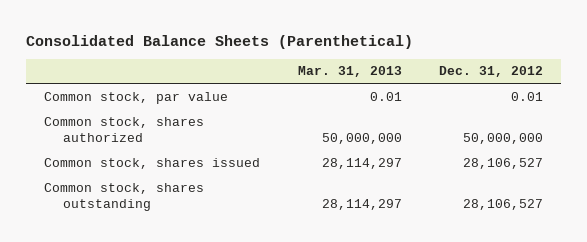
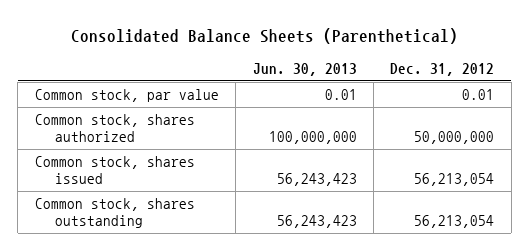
- | Mar. 31, 2013 | Dec. 31, 2012
+ | Jun. 30, 2013 | Dec. 31, 2012
- Common stock, shares issued | 28,114,297 | 28,106,527
- Common stock, shares outstanding | 28,114,297 | 28,106,527
+ Common stock, shares issued | 56,243,423 | 56,213,054
+ Common stock, shares outstanding | 56,243,423 | 56,213,054

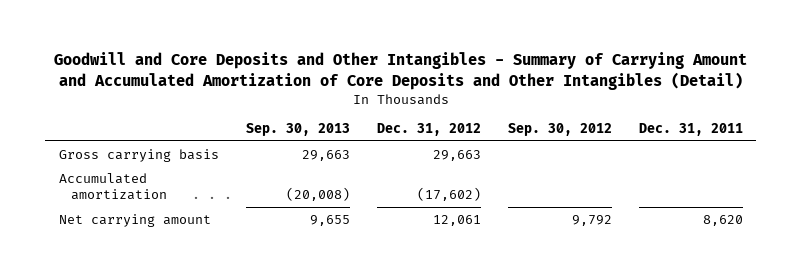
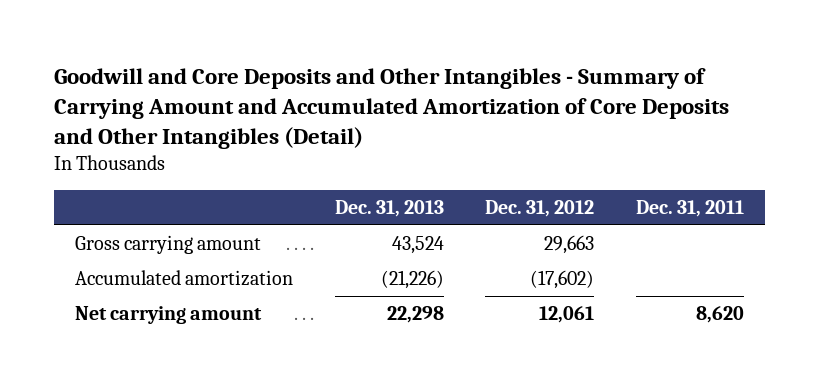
- | Sep. 30, 2013 | Dec. 31, 2012 | Sep. 30, 2012 | Dec. 31, 2011
+ | Dec. 31, 2013 | Dec. 31, 2012 | Dec. 31, 2011
- Gross carrying basis | 29,663 | 29,663 | |
+ Gross carrying amount | 43,524 | 29,663 |

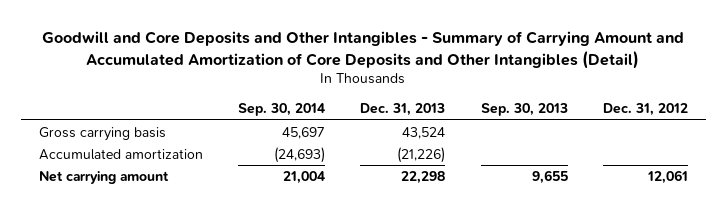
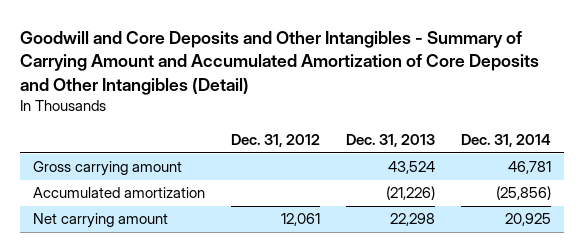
- | Sep. 30, 2014 | Dec. 31, 2013 | Sep. 30, 2013 | Dec. 31, 2012
+ | Dec. 31, 2012 | Dec. 31, 2013 | Dec. 31, 2014
- Gross carrying basis | 45,697 | 43,524 | |
+ Gross carrying amount | | 43,524 | 46,781

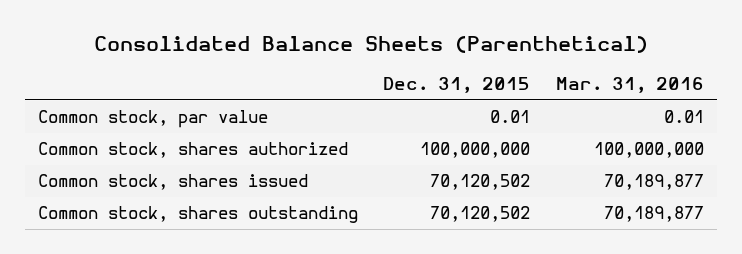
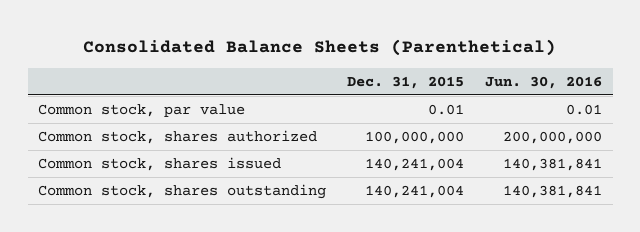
- | Dec. 31, 2015 | Mar. 31, 2016
+ | Dec. 31, 2015 | Jun. 30, 2016
- Common stock, shares issued | 70,120,502 | 70,189,877
- Common stock, shares outstanding | 70,120,502 | 70,189,877
+ Common stock, shares issued | 140,241,004 | 140,381,841
+ Common stock, shares outstanding | 140,241,004 | 140,381,841

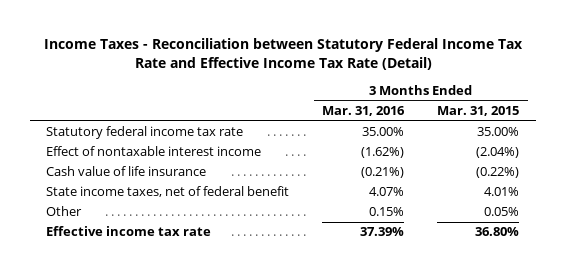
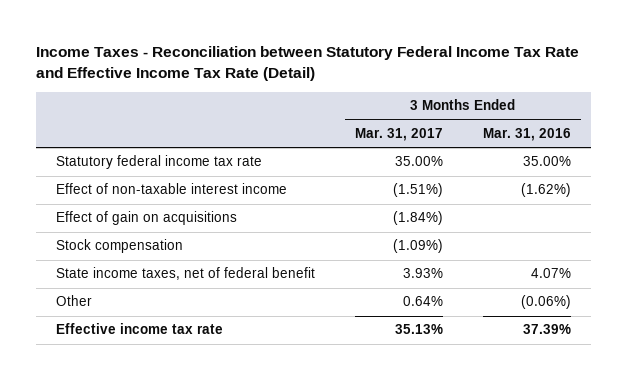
- | 3 Months Ended Mar. 31, 2016 | 3 Months Ended Mar. 31, 2015
+ | 3 Months Ended Mar. 31, 2017 | 3 Months Ended Mar. 31, 2016
- Effect of nontaxable interest income | (1.62%) | (2.04%)
- Cash value of life insurance | (0.21%) | (0.22%)
+ Effect of non-taxable interest income | (1.51%) | (1.62%)
+ Effect of gain on acquisitions | (1.84%) |
+ Stock compensation | (1.09%) |
- Other | 0.15% | 0.05%
+ Other | 0.64% | (0.06%)

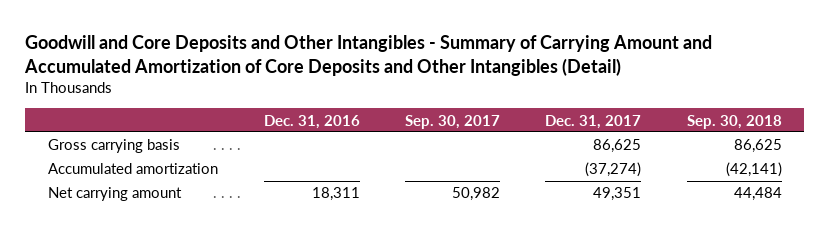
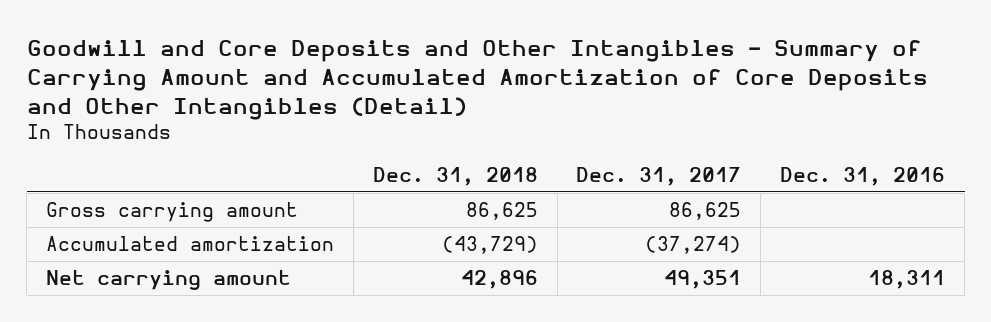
- | Dec. 31, 2016 | Sep. 30, 2017 | Dec. 31, 2017 | Sep. 30, 2018
+ | Dec. 31, 2018 | Dec. 31, 2017 | Dec. 31, 2016
- Gross carrying basis | | | 86,625 | 86,625
+ Gross carrying amount | 86,625 | 86,625 |

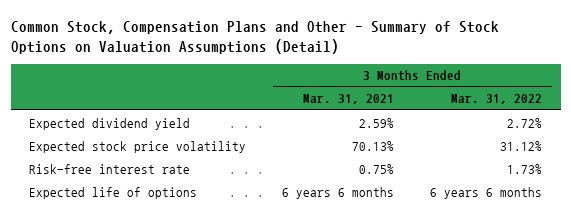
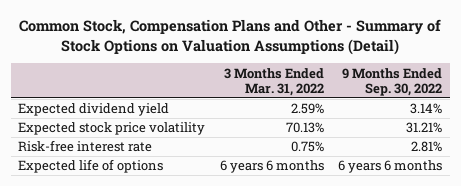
- | 3 Months Ended Mar. 31, 2021 | 3 Months Ended Mar. 31, 2022
+ | 3 Months Ended Mar. 31, 2022 | 9 Months Ended Sep. 30, 2022
- Expected dividend yield | 2.59% | 2.72%
- Expected stock price volatility | 70.13% | 31.12%
- Risk-free interest rate | 0.75% | 1.73%
+ Expected dividend yield | 2.59% | 3.14%
+ Expected stock price volatility | 70.13% | 31.21%
+ Risk-free interest rate | 0.75% | 2.81%

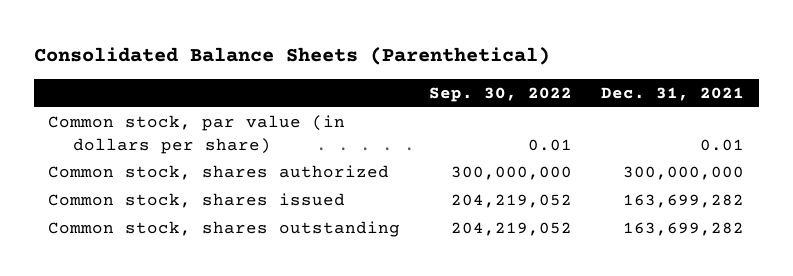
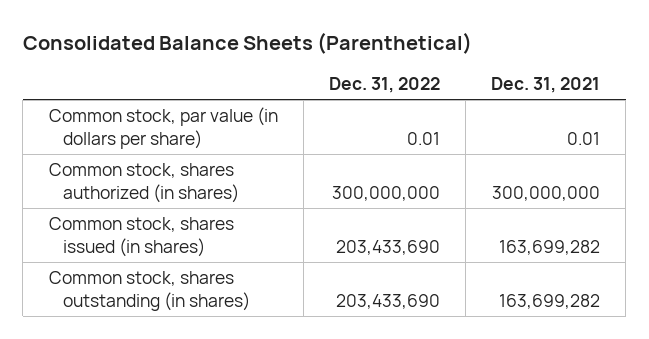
- | Sep. 30, 2022 | Dec. 31, 2021
+ | Dec. 31, 2022 | Dec. 31, 2021
- Common stock, shares authorized | 300,000,000 | 300,000,000
- Common stock, shares issued | 204,219,052 | 163,699,282
- Common stock, shares outstanding | 204,219,052 | 163,699,282
+ Common stock, shares authorized (in shares) | 300,000,000 | 300,000,000
+ Common stock, shares issued (in shares) | 203,433,690 | 163,699,282
+ Common stock, shares outstanding (in shares) | 203,433,690 | 163,699,282

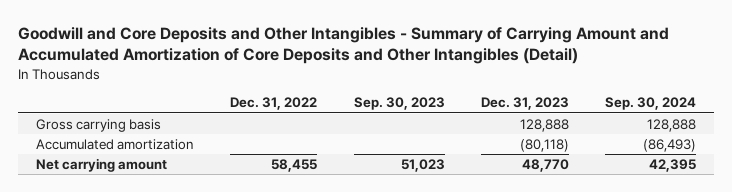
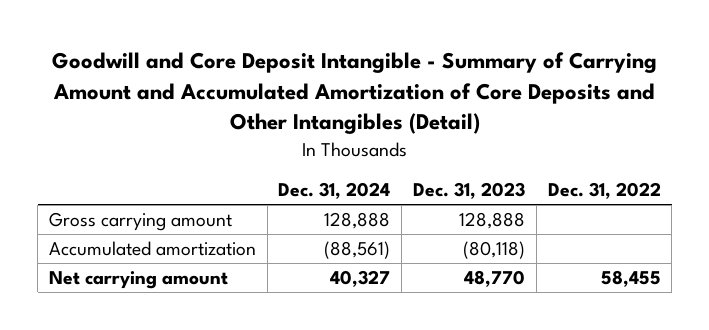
- Goodwill and Core Deposits and Other Intangibles - Summary of Carrying Amount and Accumulated Amortization of Core Deposits and Other Intangibles (Detail)
+ Goodwill and Core Deposit Intangible - Summary of Carrying Amount and Accumulated Amortization of Core Deposits and Other Intangibles (Detail)
- | Dec. 31, 2022 | Sep. 30, 2023 | Dec. 31, 2023 | Sep. 30, 2024
+ | Dec. 31, 2024 | Dec. 31, 2023 | Dec. 31, 2022
- Gross carrying basis | | | 128,888 | 128,888
+ Gross carrying amount | 128,888 | 128,888 |

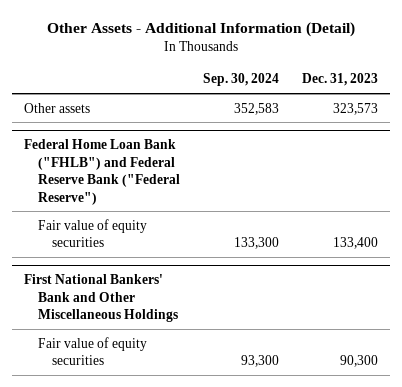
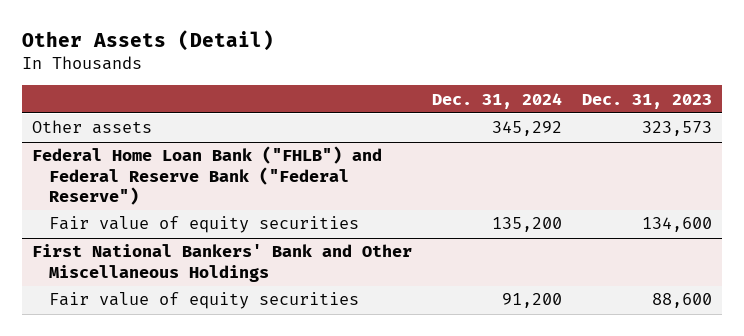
- Other Assets - Additional Information (Detail)
+ Other Assets (Detail)
- | Sep. 30, 2024 | Dec. 31, 2023
+ | Dec. 31, 2024 | Dec. 31, 2023
@ Federal Home Loan Bank ("FHLB") and Federal Reserve Bank ("Federal Reserve")
- Fair value of equity securities | 133,300 | 133,400
+ Fair value of equity securities | 135,200 | 134,600
@ First National Bankers' Bank and Other Miscellaneous Holdings
- Fair value of equity securities | 93,300 | 90,300
+ Fair value of equity securities | 91,200 | 88,600

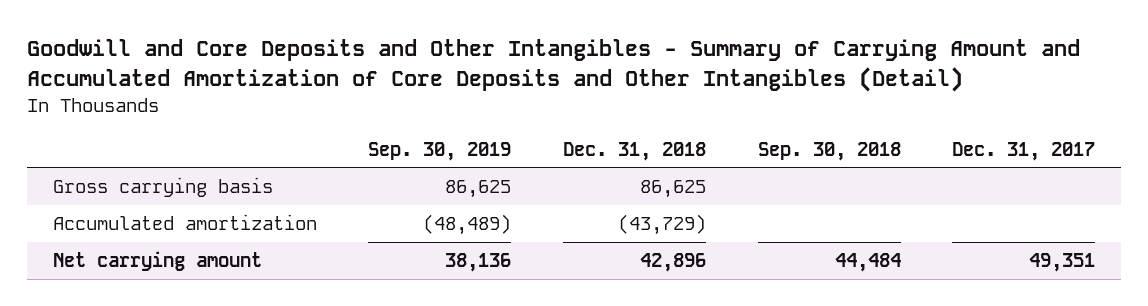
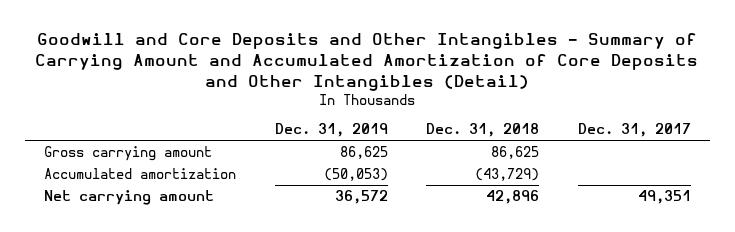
- | Sep. 30, 2019 | Dec. 31, 2018 | Sep. 30, 2018 | Dec. 31, 2017
+ | Dec. 31, 2019 | Dec. 31, 2018 | Dec. 31, 2017
- Gross carrying basis | 86,625 | 86,625 | |
+ Gross carrying amount | 86,625 | 86,625 |

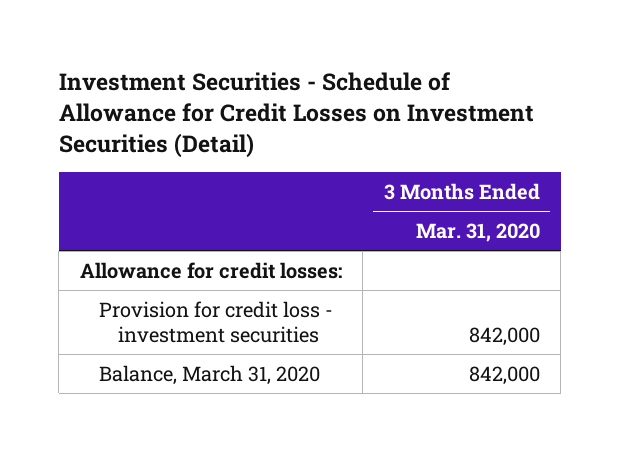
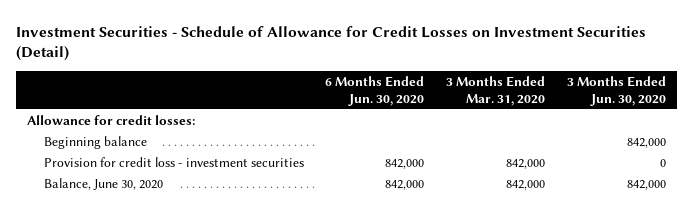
- | 3 Months Ended Mar. 31, 2020
+ | 6 Months Ended Jun. 30, 2020 | 3 Months Ended Mar. 31, 2020 | 3 Months Ended Jun. 30, 2020
+ Beginning balance | | | 842,000
- Balance, March 31, 2020 | 842,000
+ Balance, June 30, 2020 | 842,000 | 842,000 | 842,000

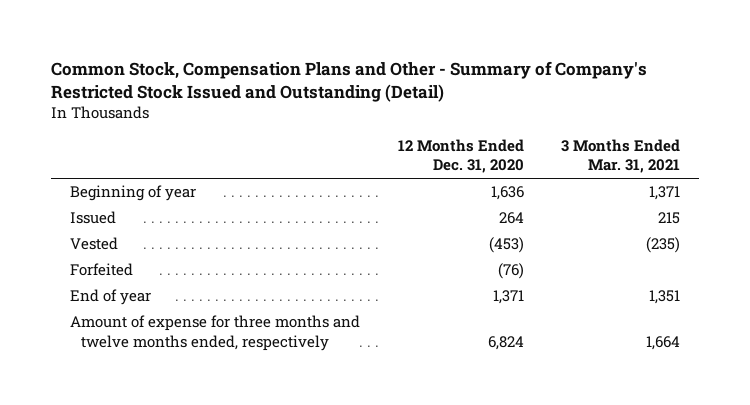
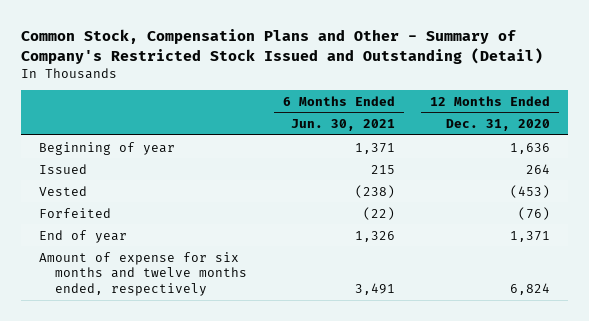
- | 12 Months Ended Dec. 31, 2020 | 3 Months Ended Mar. 31, 2021
+ | 6 Months Ended Jun. 30, 2021 | 12 Months Ended Dec. 31, 2020
- Amount of expense for three months and twelve months ended, respectively | 6,824 | 1,664
+ Amount of expense for six months and twelve months ended, respectively | 3,491 | 6,824

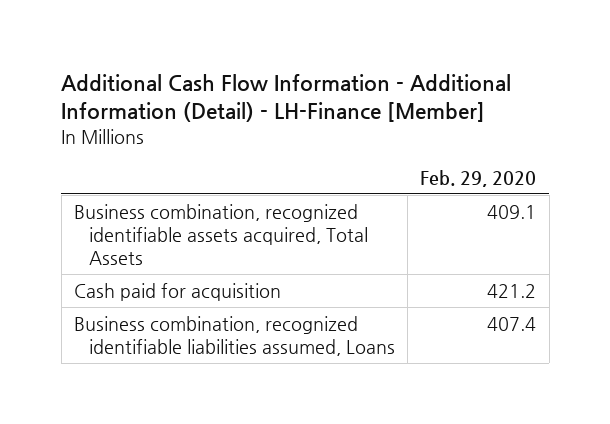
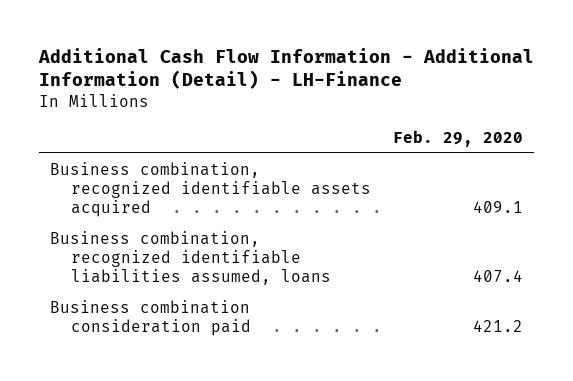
- Additional Cash Flow Information - Additional Information (Detail) - LH-Finance [Member]
+ Additional Cash Flow Information - Additional Information (Detail) - LH-Finance
- Business combination, recognized identifiable assets acquired, Total Assets | 409.1
- Cash paid for acquisition | 421.2
- Business combination, recognized identifiable liabilities assumed, Loans | 407.4
+ Business combination, recognized identifiable assets acquired | 409.1
+ Business combination, recognized identifiable liabilities assumed, loans | 407.4
+ Business combination consideration paid | 421.2

